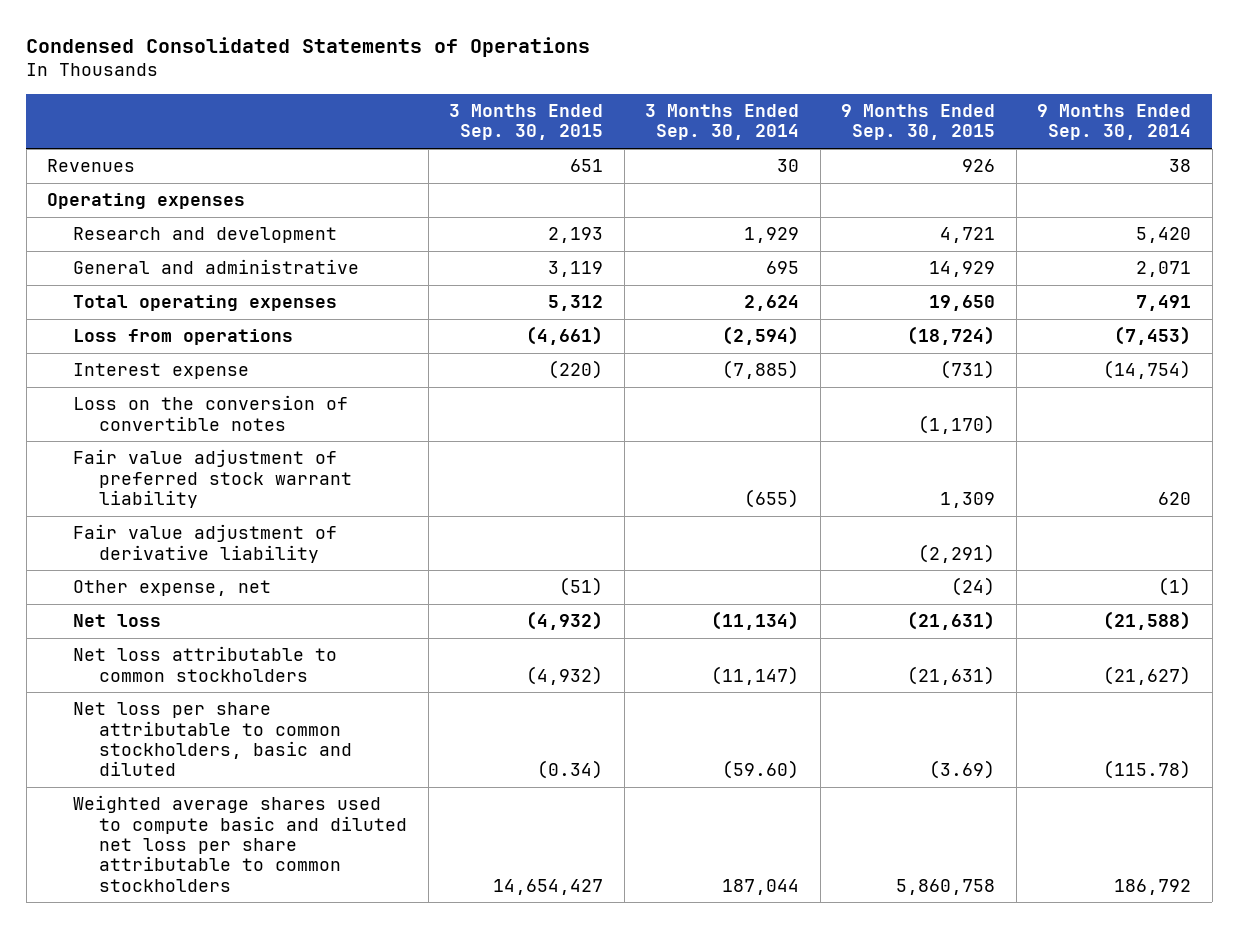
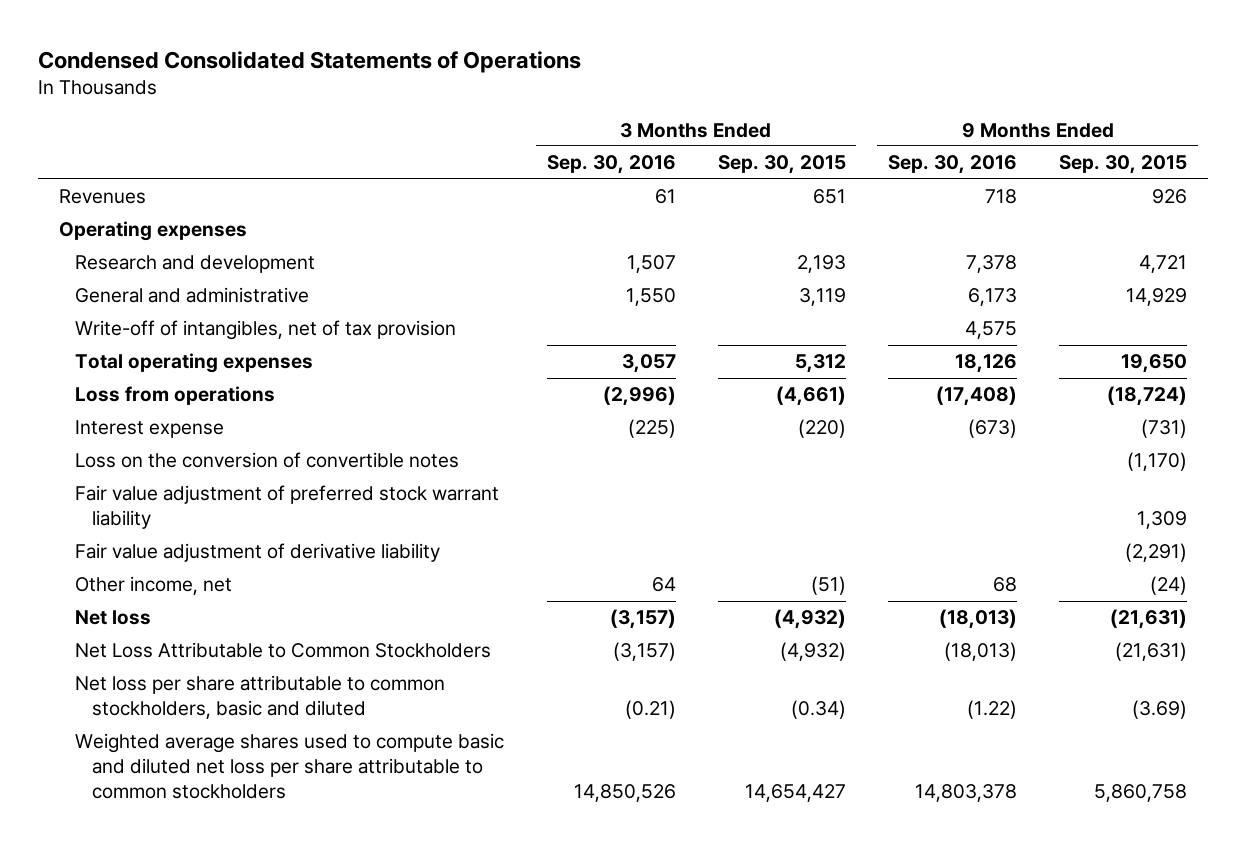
- | 3 Months Ended Sep. 30, 2015 | 3 Months Ended Sep. 30, 2014 | 9 Months Ended Sep. 30, 2015 | 9 Months Ended Sep. 30, 2014
+ | 3 Months Ended Sep. 30, 2016 | 3 Months Ended Sep. 30, 2015 | 9 Months Ended Sep. 30, 2016 | 9 Months Ended Sep. 30, 2015
+ Write-off of intangibles, net of tax provision | | | 4,575 |
- Other expense, net | (51) | | (24) | (1)
+ Other income, net | 64 | (51) | 68 | (24)
- Net loss attributable to common stockholders | (4,932) | (11,147) | (21,631) | (21,627)
+ Net Loss Attributable to Common Stockholders | (3,157) | (4,932) | (18,013) | (21,631)

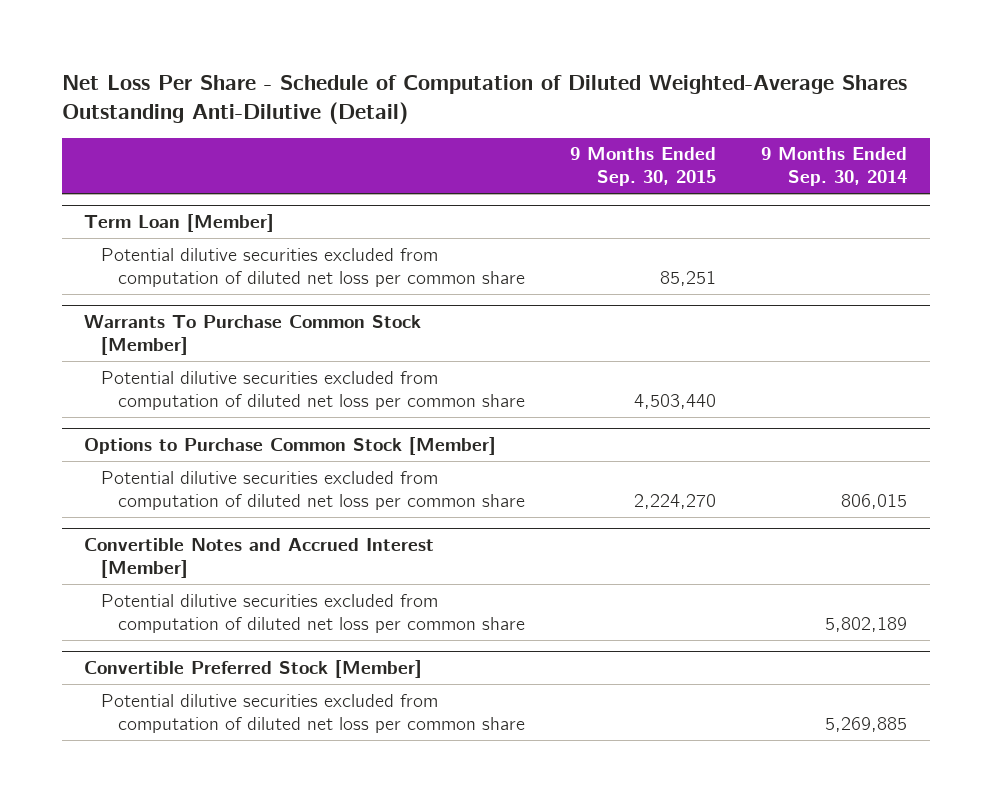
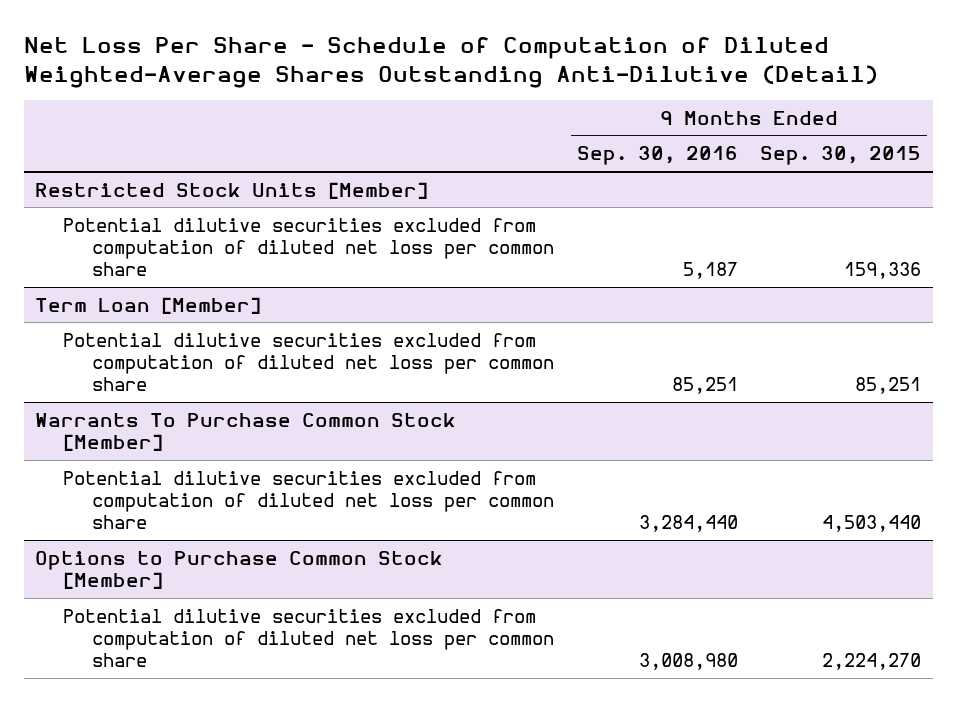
- | 9 Months Ended Sep. 30, 2015 | 9 Months Ended Sep. 30, 2014
+ | 9 Months Ended Sep. 30, 2016 | 9 Months Ended Sep. 30, 2015
+ Restricted Stock Units [Member]
+ Potential dilutive securities excluded from computation of diluted net loss per common share | 5,187 | 159,336
- Convertible Notes and Accrued Interest [Member]
- Potential dilutive securities excluded from computation of diluted net loss per common share | | 5,802,189
- Convertible Preferred Stock [Member]
- Potential dilutive securities excluded from computation of diluted net loss per common share | | 5,269,885

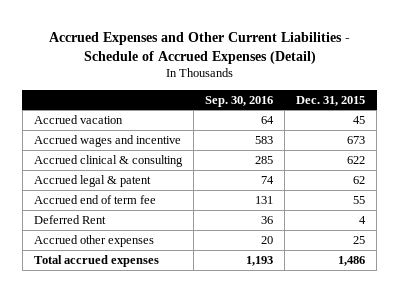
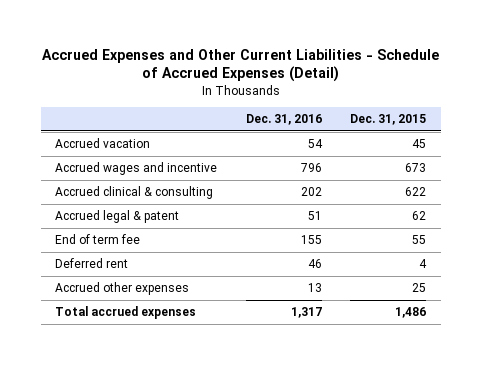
- | Sep. 30, 2016 | Dec. 31, 2015
+ | Dec. 31, 2016 | Dec. 31, 2015
- Accrued end of term fee | 131 | 55
- Deferred Rent | 36 | 4
+ End of term fee | 155 | 55
+ Deferred rent | 46 | 4

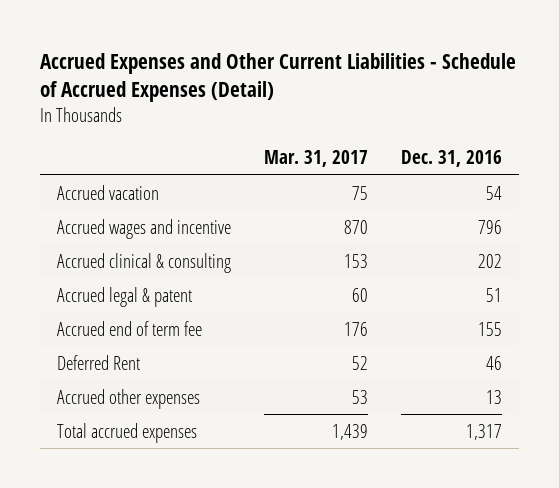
- | Dec. 31, 2016 | Dec. 31, 2015
+ | Mar. 31, 2017 | Dec. 31, 2016
- End of term fee | 155 | 55
- Deferred rent | 46 | 4
+ Accrued end of term fee | 176 | 155
+ Deferred Rent | 52 | 46

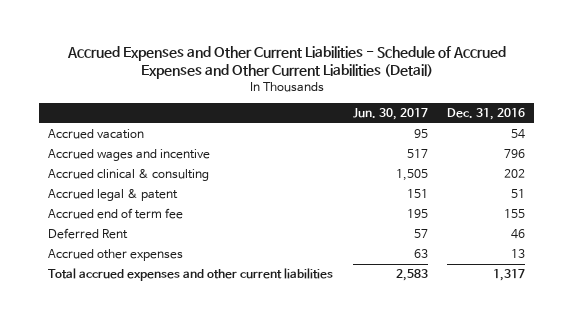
- Accrued Expenses and Other Current Liabilities - Schedule of Accrued Expenses (Detail)
+ Accrued Expenses and Other Current Liabilities - Schedule of Accrued Expenses and Other Current Liabilities (Detail)
- | Mar. 31, 2017 | Dec. 31, 2016
+ | Jun. 30, 2017 | Dec. 31, 2016
- Total accrued expenses | 1,439 | 1,317
+ Total accrued expenses and other current liabilities | 2,583 | 1,317

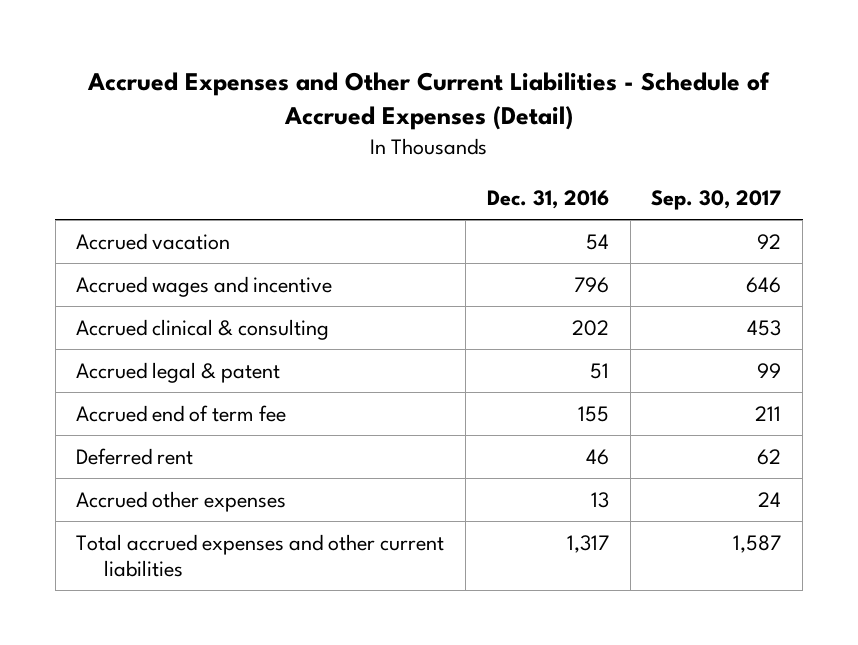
- Accrued Expenses and Other Current Liabilities - Schedule of Accrued Expenses and Other Current Liabilities (Detail)
+ Accrued Expenses and Other Current Liabilities - Schedule of Accrued Expenses (Detail)
- | Jun. 30, 2017 | Dec. 31, 2016
+ | Dec. 31, 2016 | Sep. 30, 2017
- Deferred Rent | 57 | 46
+ Deferred rent | 46 | 62

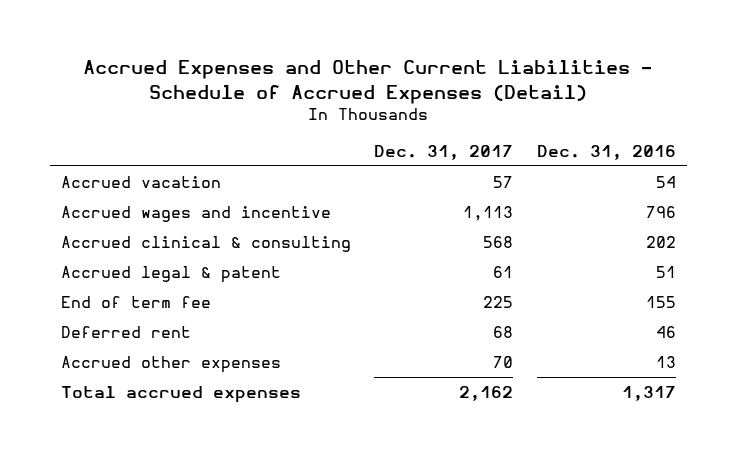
- | Dec. 31, 2016 | Sep. 30, 2017
+ | Dec. 31, 2017 | Dec. 31, 2016
- Accrued end of term fee | 155 | 211
+ End of term fee | 225 | 155
- Total accrued expenses and other current liabilities | 1,317 | 1,587
+ Total accrued expenses | 2,162 | 1,317

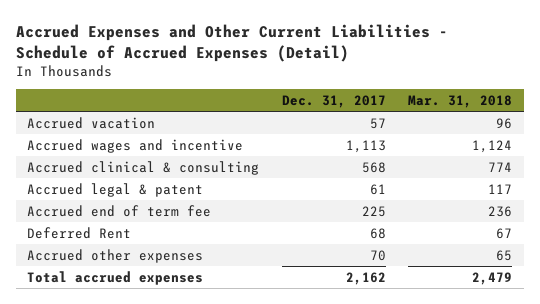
- | Dec. 31, 2017 | Dec. 31, 2016
+ | Dec. 31, 2017 | Mar. 31, 2018
- End of term fee | 225 | 155
- Deferred rent | 68 | 46
+ Accrued end of term fee | 225 | 236
+ Deferred Rent | 68 | 67

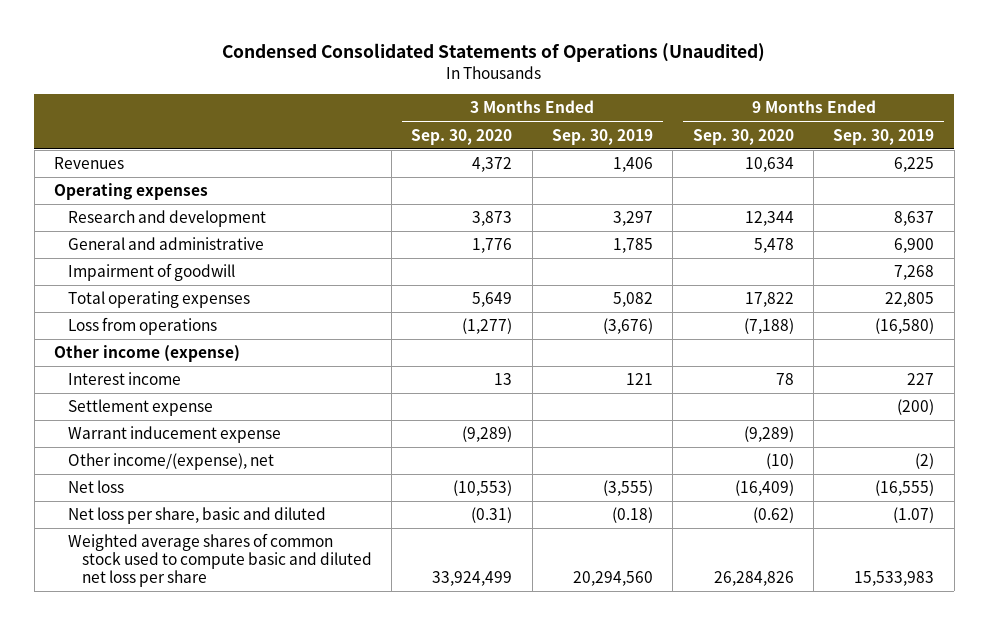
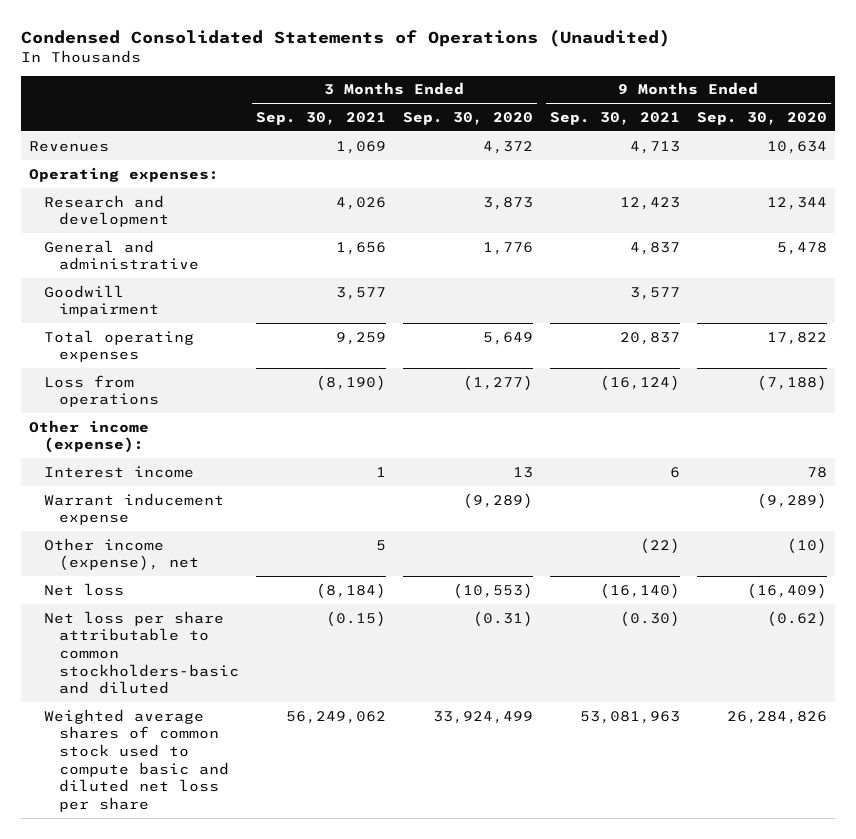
- | 3 Months Ended Sep. 30, 2020 | 3 Months Ended Sep. 30, 2019 | 9 Months Ended Sep. 30, 2020 | 9 Months Ended Sep. 30, 2019
+ | 3 Months Ended Sep. 30, 2021 | 3 Months Ended Sep. 30, 2020 | 9 Months Ended Sep. 30, 2021 | 9 Months Ended Sep. 30, 2020
- Operating expenses
+ Operating expenses:
- Impairment of goodwill | | | | 7,268
+ Goodwill impairment | 3,577 | | 3,577 |
- Other income (expense)
+ Other income (expense):
- Settlement expense | | | | (200)
- Other income/(expense), net | | | (10) | (2)
+ Other income (expense), net | 5 | | (22) | (10)
- Net loss per share, basic and diluted | (0.31) | (0.18) | (0.62) | (1.07)
+ Net loss per share attributable to common stockholders-basic and diluted | (0.15) | (0.31) | (0.30) | (0.62)

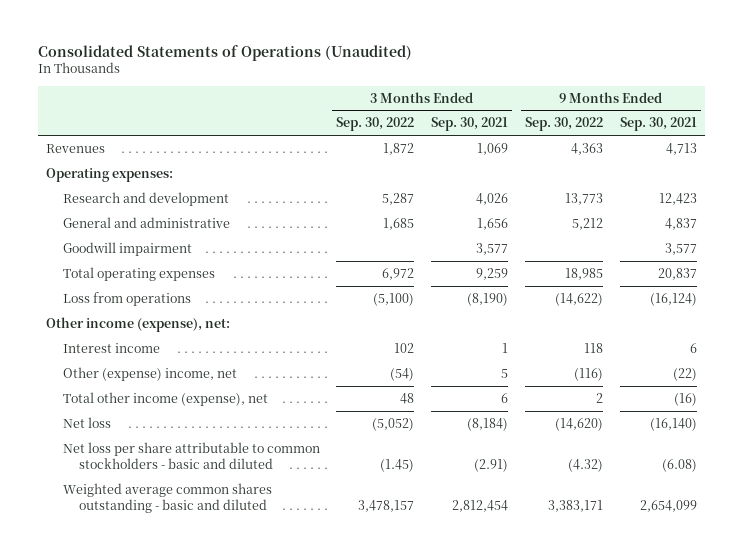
- Condensed Consolidated Statements of Operations (Unaudited)
+ Consolidated Statements of Operations (Unaudited)
- | 3 Months Ended Sep. 30, 2021 | 3 Months Ended Sep. 30, 2020 | 9 Months Ended Sep. 30, 2021 | 9 Months Ended Sep. 30, 2020
+ | 3 Months Ended Sep. 30, 2022 | 3 Months Ended Sep. 30, 2021 | 9 Months Ended Sep. 30, 2022 | 9 Months Ended Sep. 30, 2021
- Other income (expense):
+ Other income (expense), net:
- Warrant inducement expense | | (9,289) | | (9,289)
- Other income (expense), net | 5 | | (22) | (10)
+ Other (expense) income, net | (54) | 5 | (116) | (22)
+ Total other income (expense), net | 48 | 6 | 2 | (16)
- Net loss per share attributable to common stockholders-basic and diluted | (0.15) | (0.31) | (0.30) | (0.62)
- Weighted average shares of common stock used to compute basic and diluted net loss per share | 56,249,062 | 33,924,499 | 53,081,963 | 26,284,826
+ Net loss per share attributable to common stockholders - basic and diluted | (1.45) | (2.91) | (4.32) | (6.08)
+ Weighted average common shares outstanding - basic and diluted | 3,478,157 | 2,812,454 | 3,383,171 | 2,654,099

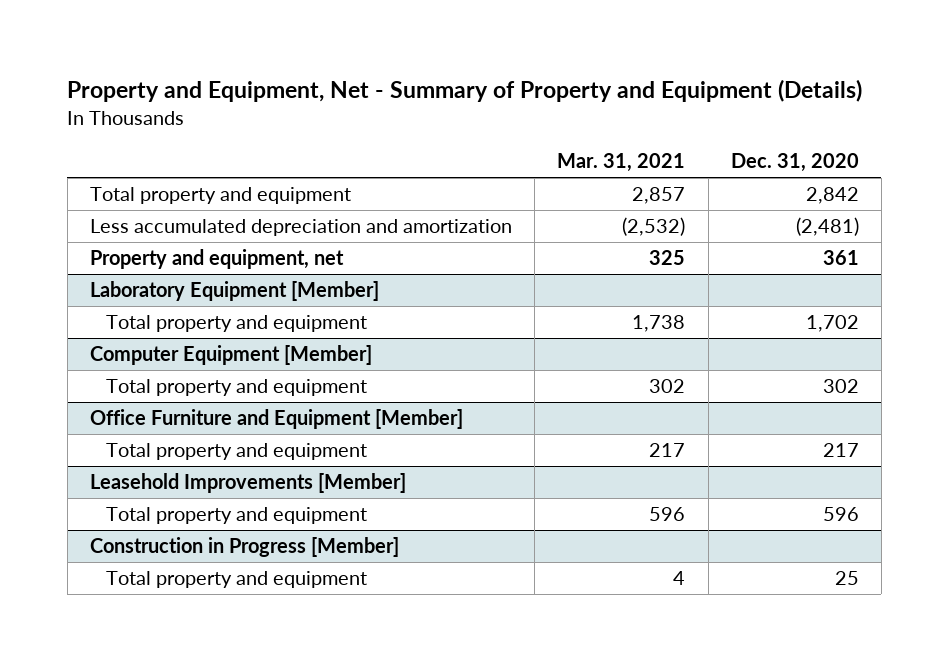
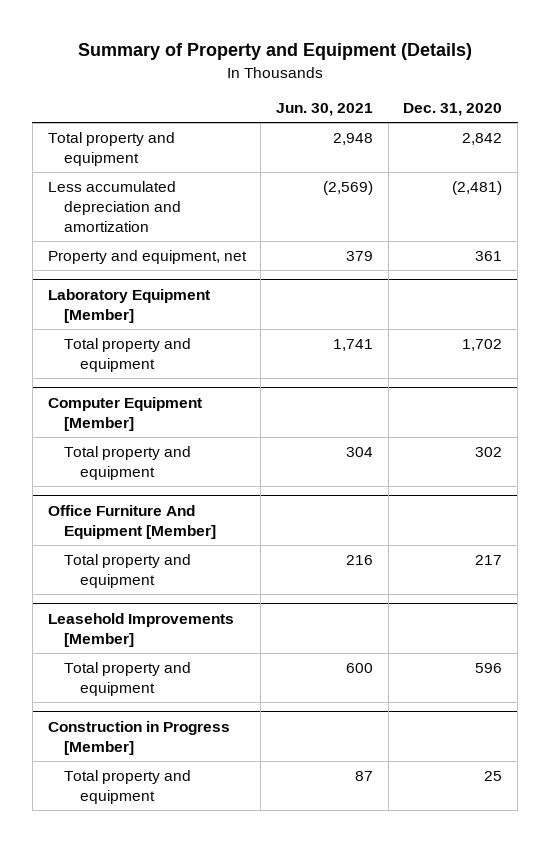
- Property and Equipment, Net - Summary of Property and Equipment (Details)
+ Summary of Property and Equipment (Details)
- | Mar. 31, 2021 | Dec. 31, 2020
+ | Jun. 30, 2021 | Dec. 31, 2020
- Office Furniture and Equipment [Member]
+ Office Furniture And Equipment [Member]

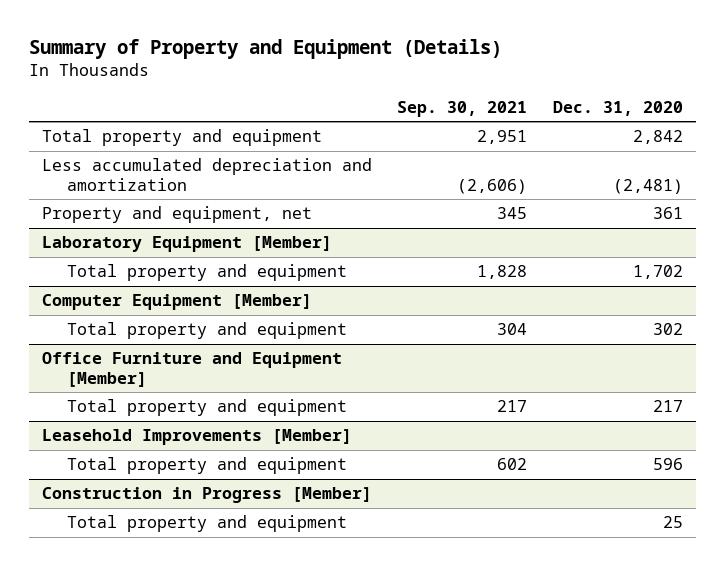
- | Jun. 30, 2021 | Dec. 31, 2020
+ | Sep. 30, 2021 | Dec. 31, 2020
- Office Furniture And Equipment [Member]
+ Office Furniture and Equipment [Member]

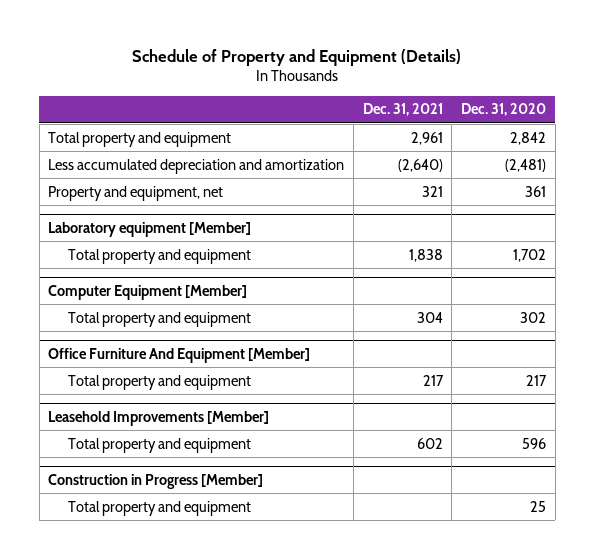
- Summary of Property and Equipment (Details)
+ Schedule of Property and Equipment (Details)
- | Sep. 30, 2021 | Dec. 31, 2020
+ | Dec. 31, 2021 | Dec. 31, 2020
- Laboratory Equipment [Member]
+ Laboratory equipment [Member]
- Office Furniture and Equipment [Member]
+ Office Furniture And Equipment [Member]

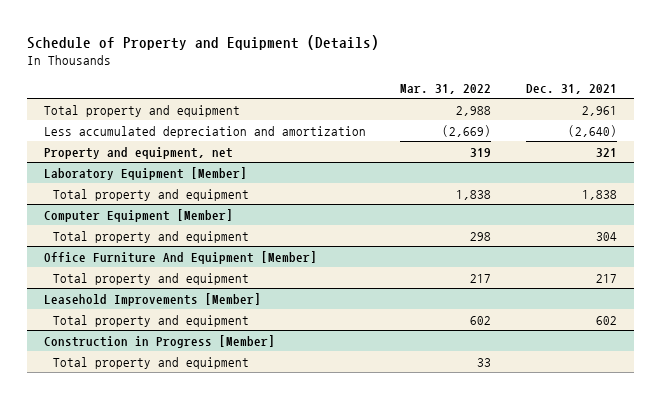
- | Dec. 31, 2021 | Dec. 31, 2020
+ | Mar. 31, 2022 | Dec. 31, 2021
- Laboratory equipment [Member]
+ Laboratory Equipment [Member]

